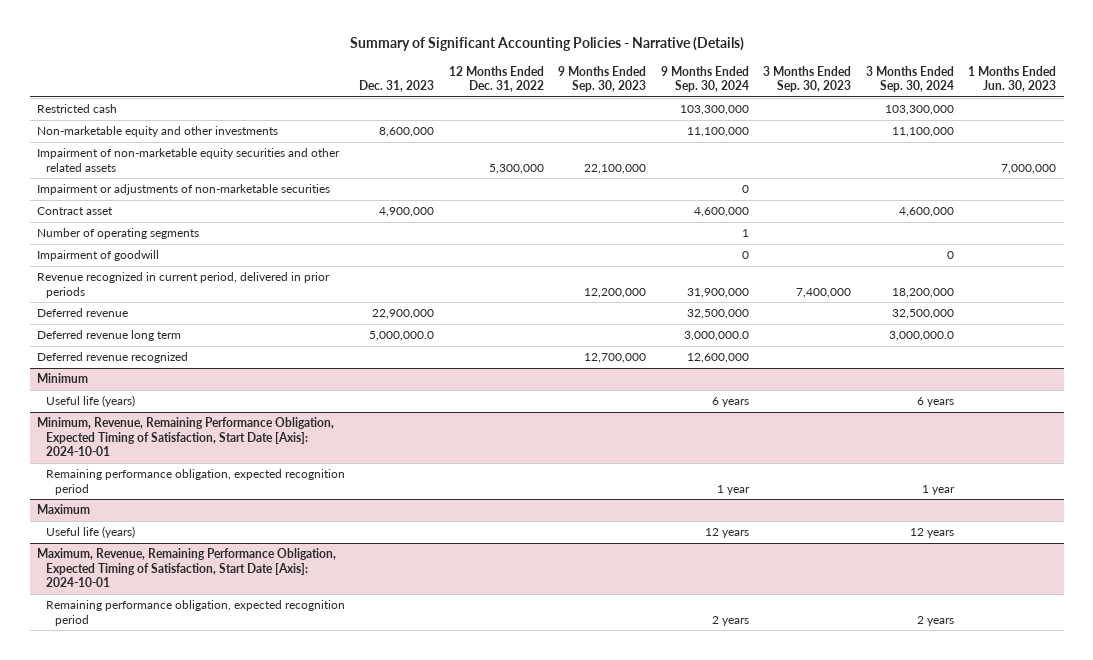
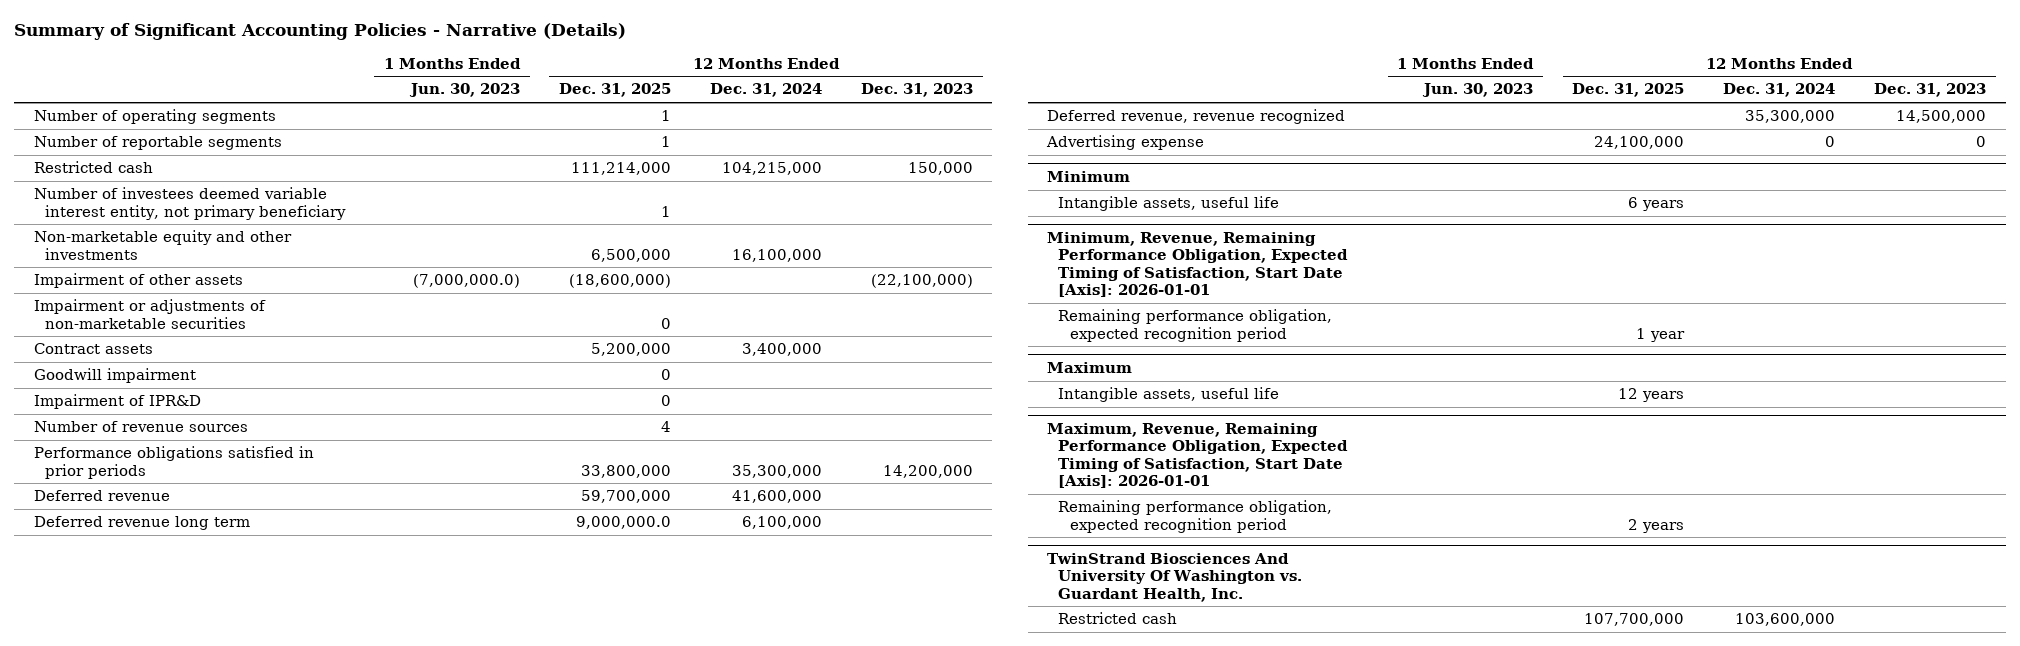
- | Dec. 31, 2023 | 12 Months Ended Dec. 31, 2022 | 9 Months Ended Sep. 30, 2023 | 9 Months Ended Sep. 30, 2024 | 3 Months Ended Sep. 30, 2023 | 3 Months Ended Sep. 30, 2024 | 1 Months Ended Jun. 30, 2023
+ | 1 Months Ended Jun. 30, 2023 | 12 Months Ended Dec. 31, 2025 | 12 Months Ended Dec. 31, 2024 | 12 Months Ended Dec. 31, 2023
moved up: Number of operating segments | | 1 | |
+ Number of reportable segments | | 1 | |
+ Number of investees deemed variable interest entity, not primary beneficiary | | 1 | |
- Impairment of non-marketable equity securities and other related assets | | 5,300,000 | 22,100,000 | | | | 7,000,000
+ Impairment of other assets | (7,000,000.0) | (18,600,000) | | (22,100,000)
- Contract asset | 4,900,000 | | | 4,600,000 | | 4,600,000 |
- Impairment of goodwill | | | | 0 | | 0 |
- Revenue recognized in current period, delivered in prior periods | | | 12,200,000 | 31,900,000 | 7,400,000 | 18,200,000 |
+ Contract assets | | 5,200,000 | 3,400,000 |
+ Goodwill impairment | | 0 | |
+ Impairment of IPR&D | | 0 | |
+ Number of revenue sources | | 4 | |
+ Performance obligations satisfied in prior periods | | 33,800,000 | 35,300,000 | 14,200,000
- Deferred revenue recognized | | | 12,700,000 | 12,600,000 | | |
+ Deferred revenue, revenue recognized | | | 35,300,000 | 14,500,000
+ Advertising expense | | 24,100,000 | 0 | 0
@ Minimum
- Useful life (years) | | | | 6 years | | 6 years |
- Minimum, Revenue, Remaining Performance Obligation, Expected Timing of Satisfaction, Start Date [Axis]: 2024-10-01
@ Minimum
+ Intangible assets, useful life | | 6 years | |
+ Minimum, Revenue, Remaining Performance Obligation, Expected Timing of Satisfaction, Start Date [Axis]: 2026-01-01
@ Maximum
- Useful life (years) | | | | 12 years | | 12 years |
- Maximum, Revenue, Remaining Performance Obligation, Expected Timing of Satisfaction, Start Date [Axis]: 2024-10-01
@ Maximum
+ Intangible assets, useful life | | 12 years | |
+ Maximum, Revenue, Remaining Performance Obligation, Expected Timing of Satisfaction, Start Date [Axis]: 2026-01-01
+ TwinStrand Biosciences And University Of Washington vs. Guardant Health, Inc.
+ Restricted cash | | 107,700,000 | 103,600,000 |

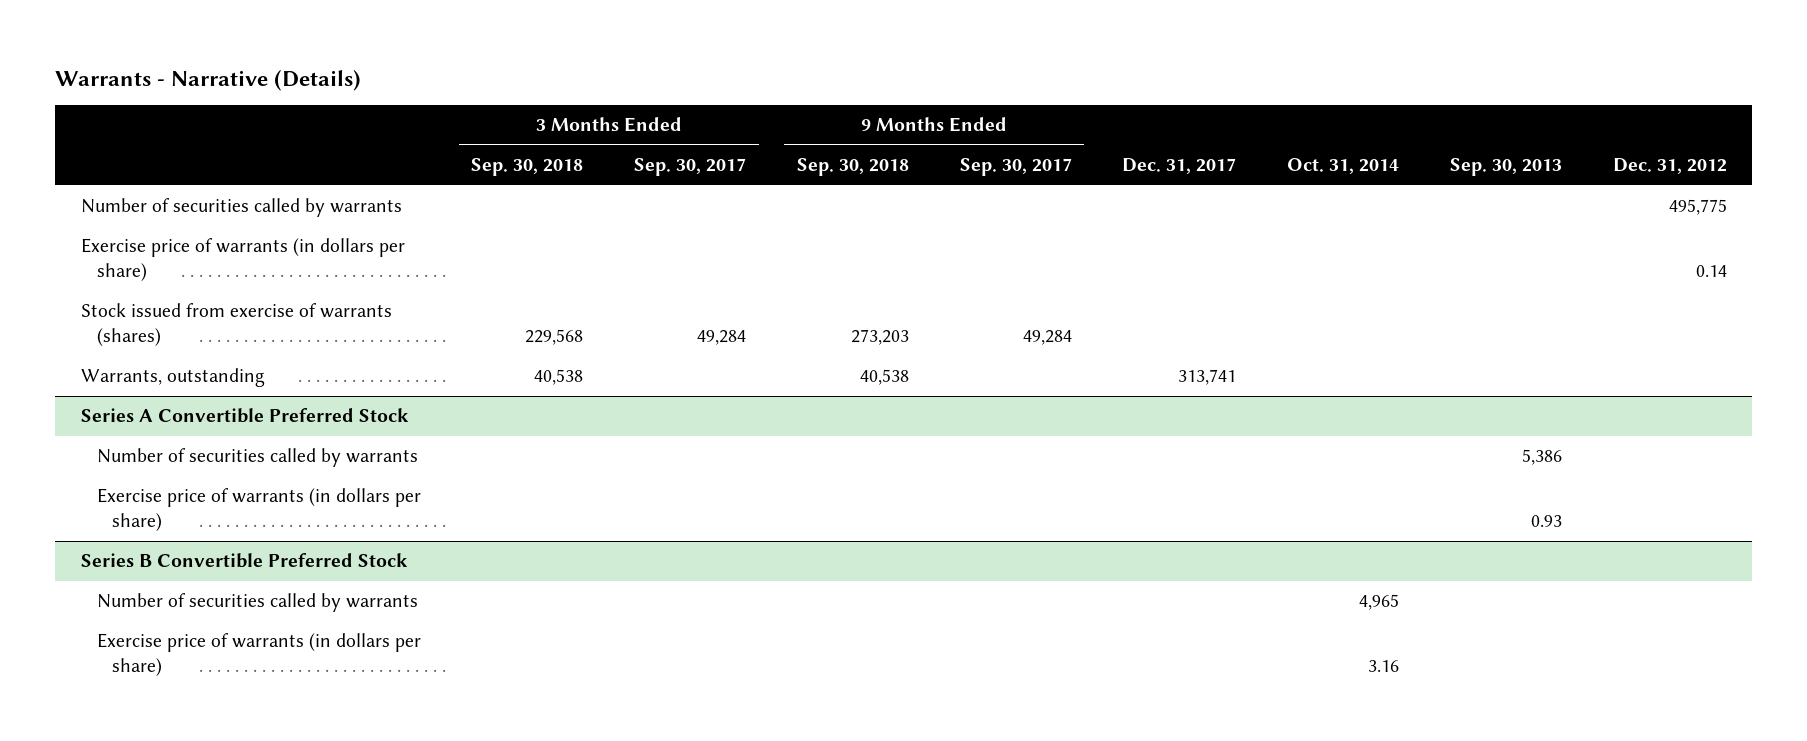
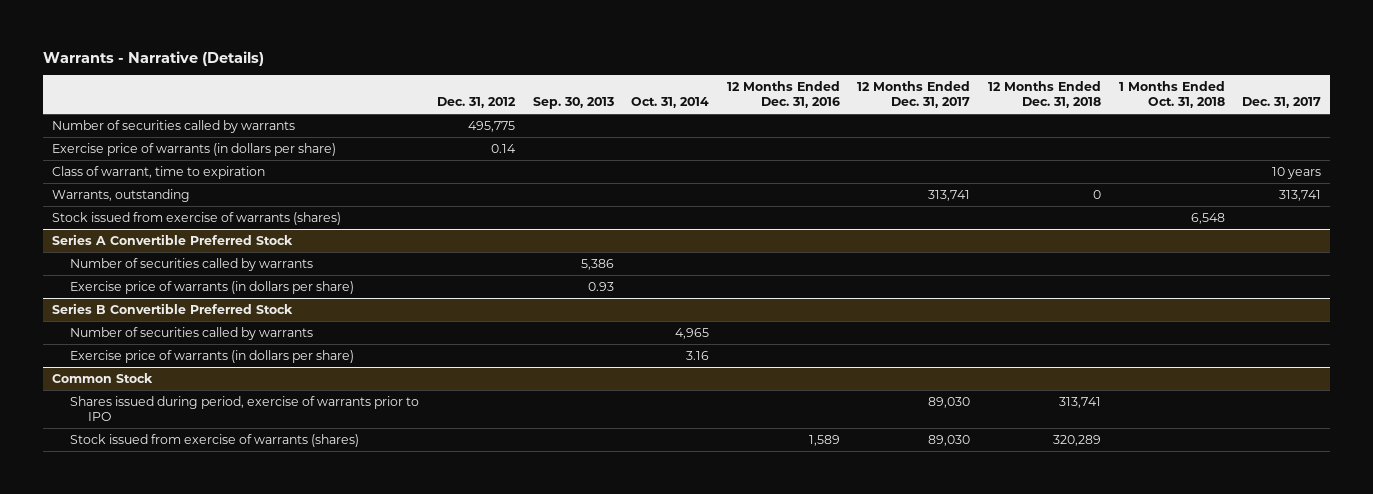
- | 3 Months Ended Sep. 30, 2018 | 3 Months Ended Sep. 30, 2017 | 9 Months Ended Sep. 30, 2018 | 9 Months Ended Sep. 30, 2017 | Dec. 31, 2017 | Oct. 31, 2014 | Sep. 30, 2013 | Dec. 31, 2012
+ | Dec. 31, 2012 | Sep. 30, 2013 | Oct. 31, 2014 | 12 Months Ended Dec. 31, 2016 | 12 Months Ended Dec. 31, 2017 | 12 Months Ended Dec. 31, 2018 | 1 Months Ended Oct. 31, 2018 | Dec. 31, 2017
+ Class of warrant, time to expiration | | | | | | | | 10 years
moved down: Stock issued from exercise of warrants (shares) | | | | | | | 6,548 |
+ Common Stock
+ Shares issued during period, exercise of warrants prior to IPO | | | | | 89,030 | 313,741 | |
+ Stock issued from exercise of warrants (shares) | | | | 1,589 | 89,030 | 320,289 | |

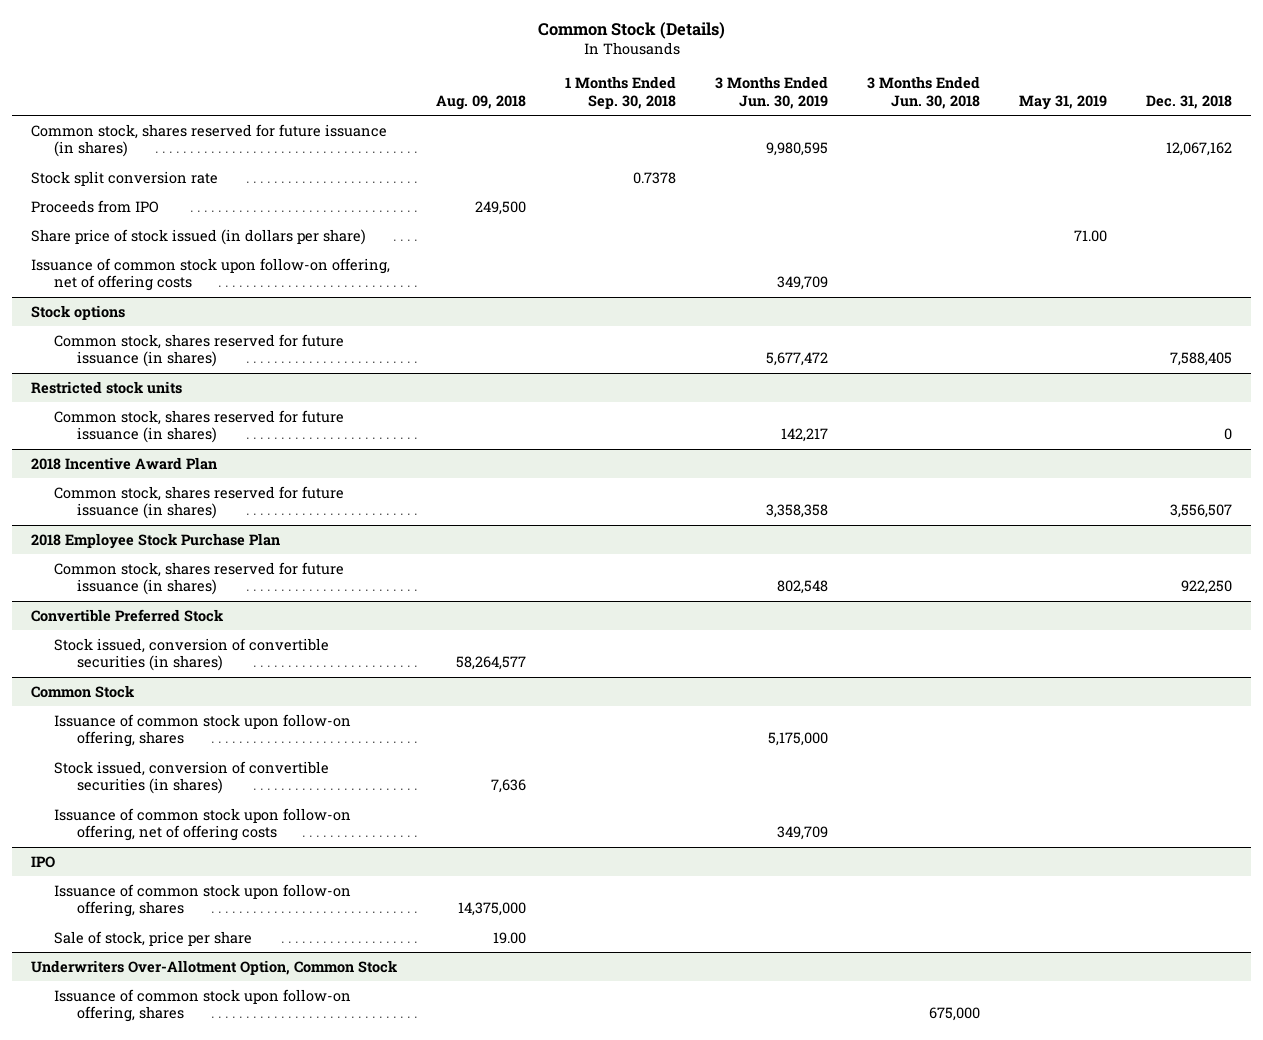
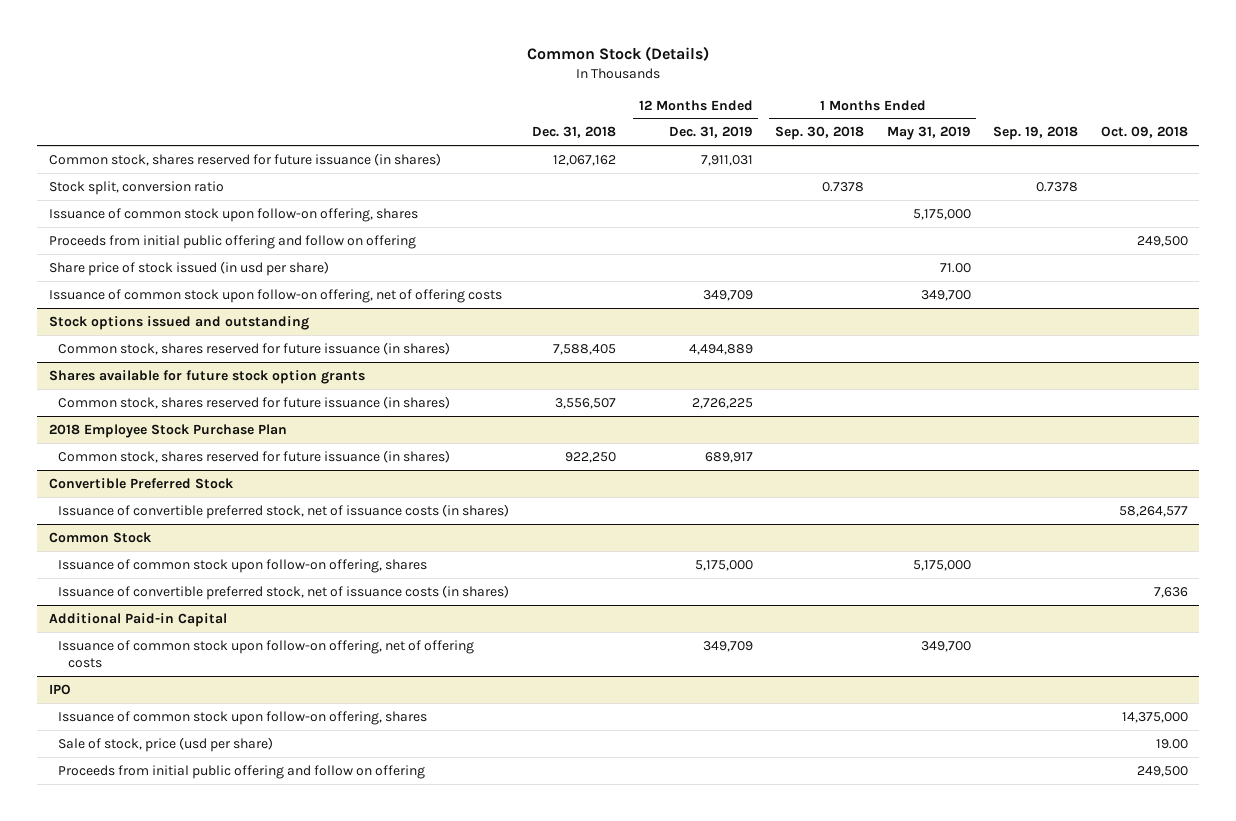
- | Aug. 09, 2018 | 1 Months Ended Sep. 30, 2018 | 3 Months Ended Jun. 30, 2019 | 3 Months Ended Jun. 30, 2018 | May 31, 2019 | Dec. 31, 2018
+ | Dec. 31, 2018 | 12 Months Ended Dec. 31, 2019 | 1 Months Ended Sep. 30, 2018 | 1 Months Ended May 31, 2019 | Sep. 19, 2018 | Oct. 09, 2018
- Stock split conversion rate | | 0.7378 | | | |
- Proceeds from IPO | 249,500 | | | | |
- Share price of stock issued (in dollars per share) | | | | | 71.00 |
+ Stock split, conversion ratio | | | 0.7378 | | 0.7378 |
+ Issuance of common stock upon follow-on offering, shares | | | | 5,175,000 | |
+ Proceeds from initial public offering and follow on offering | | | | | | 249,500
+ Share price of stock issued (in usd per share) | | | | 71.00 | |
- Stock options
+ Stock options issued and outstanding
- Restricted stock units
- Common stock, shares reserved for future issuance (in shares) | | | 142,217 | | | 0
- 2018 Incentive Award Plan
+ Shares available for future stock option grants
@ Convertible Preferred Stock
- Stock issued, conversion of convertible securities (in shares) | 58,264,577 | | | | |
+ Issuance of convertible preferred stock, net of issuance costs (in shares) | | | | | | 58,264,577
@ Common Stock
- Stock issued, conversion of convertible securities (in shares) | 7,636 | | | | |
- Issuance of common stock upon follow-on offering, net of offering costs | | | 349,709 | | |
+ Issuance of convertible preferred stock, net of issuance costs (in shares) | | | | | | 7,636
+ Additional Paid-in Capital
+ Issuance of common stock upon follow-on offering, net of offering costs | | 349,709 | | 349,700 | |
@ IPO
- Sale of stock, price per share | 19.00 | | | | |
- Underwriters Over-Allotment Option, Common Stock
- Issuance of common stock upon follow-on offering, shares | | | | 675,000 | |
@ IPO
+ Sale of stock, price (usd per share) | | | | | | 19.00
+ Proceeds from initial public offering and follow on offering | | | | | | 249,500

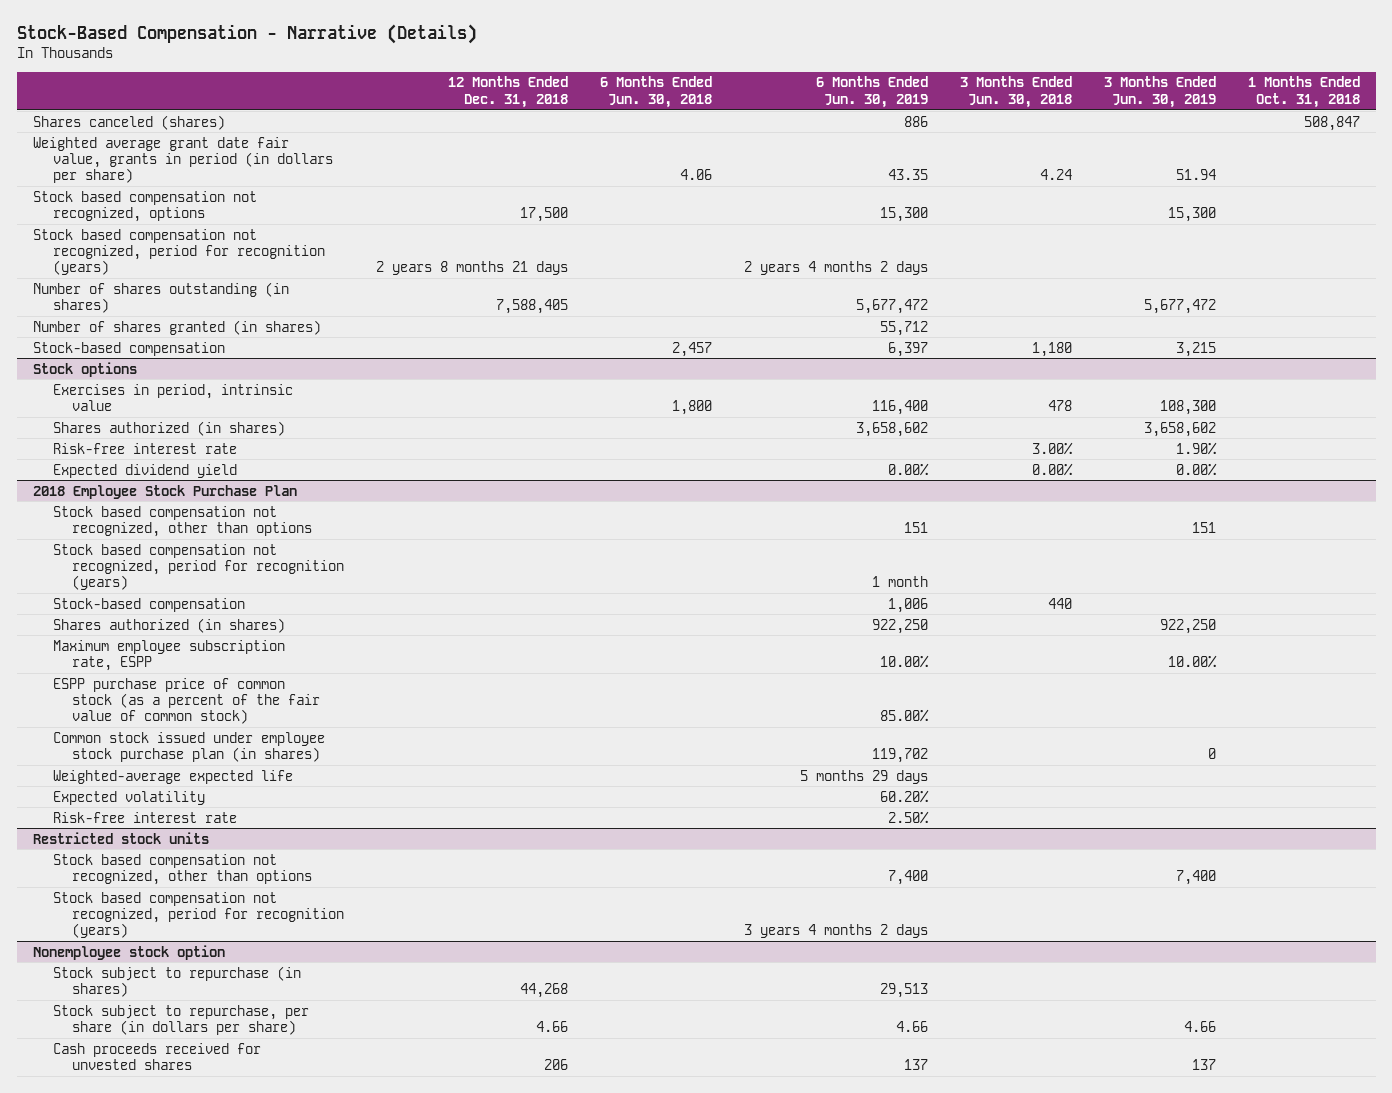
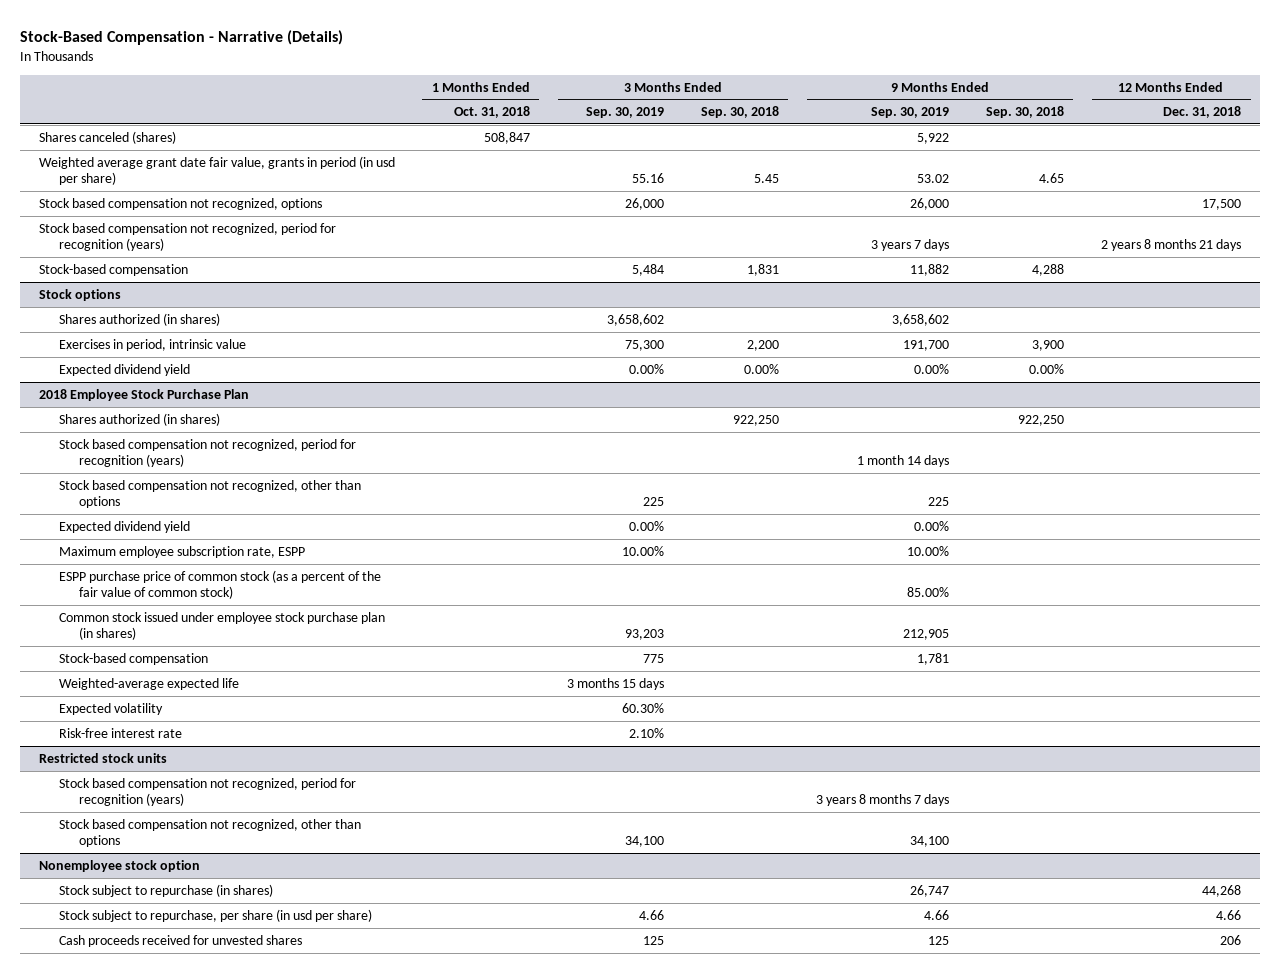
- | 12 Months Ended Dec. 31, 2018 | 6 Months Ended Jun. 30, 2018 | 6 Months Ended Jun. 30, 2019 | 3 Months Ended Jun. 30, 2018 | 3 Months Ended Jun. 30, 2019 | 1 Months Ended Oct. 31, 2018
+ | 1 Months Ended Oct. 31, 2018 | 3 Months Ended Sep. 30, 2019 | 3 Months Ended Sep. 30, 2018 | 9 Months Ended Sep. 30, 2019 | 9 Months Ended Sep. 30, 2018 | 12 Months Ended Dec. 31, 2018
- Weighted average grant date fair value, grants in period (in dollars per share) | | 4.06 | 43.35 | 4.24 | 51.94 |
+ Weighted average grant date fair value, grants in period (in usd per share) | | 55.16 | 5.45 | 53.02 | 4.65 |
- Number of shares outstanding (in shares) | 7,588,405 | | 5,677,472 | | 5,677,472 |
- Number of shares granted (in shares) | | | 55,712 | | |
@ Stock options
- Risk-free interest rate | | | | 3.00% | 1.90% |
moved down: Exercises in period, intrinsic value | | 75,300 | 2,200 | 191,700 | 3,900 |
@ 2018 Employee Stock Purchase Plan
moved down: Stock based compensation not recognized, period for recognition (years) | | | | 1 month 14 days | |
moved down: Stock based compensation not recognized, other than options | | 225 | | 225 | |
+ Expected dividend yield | | 0.00% | | 0.00% | |
moved down: Stock-based compensation | | 775 | | 1,781 | |
@ Restricted stock units
moved down: Stock based compensation not recognized, other than options | | 34,100 | | 34,100 | |
@ Nonemployee stock option
- Stock subject to repurchase, per share (in dollars per share) | 4.66 | | 4.66 | | 4.66 |
+ Stock subject to repurchase, per share (in usd per share) | | 4.66 | | 4.66 | | 4.66

